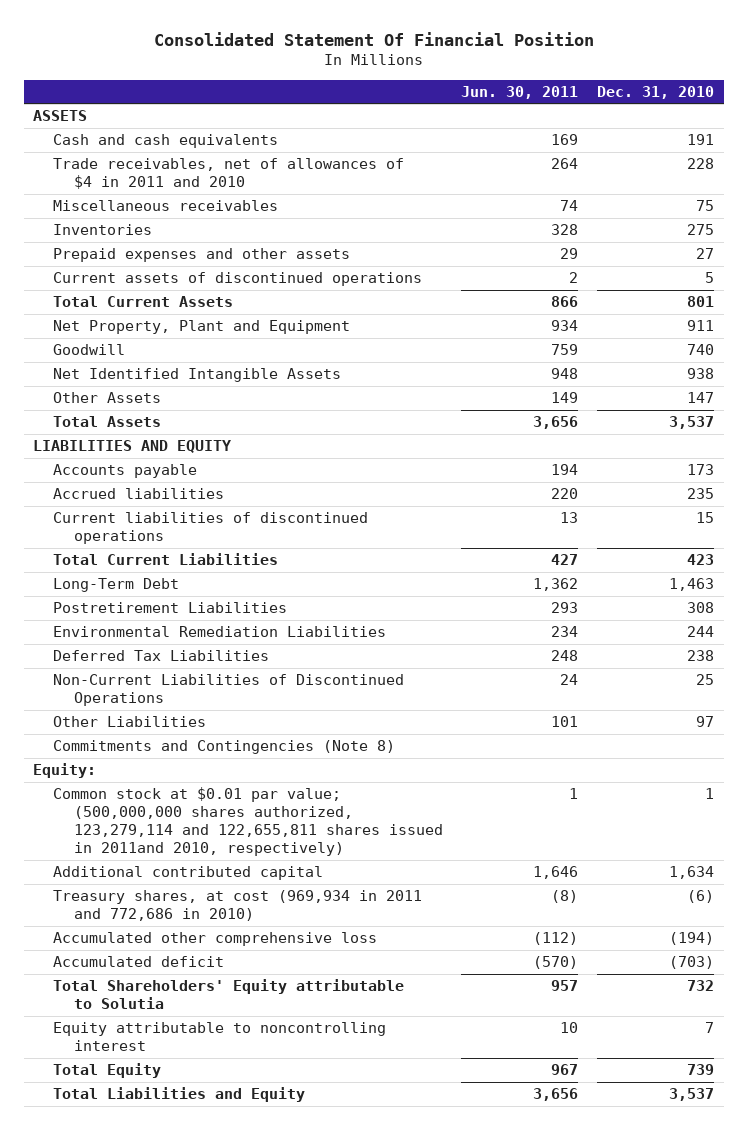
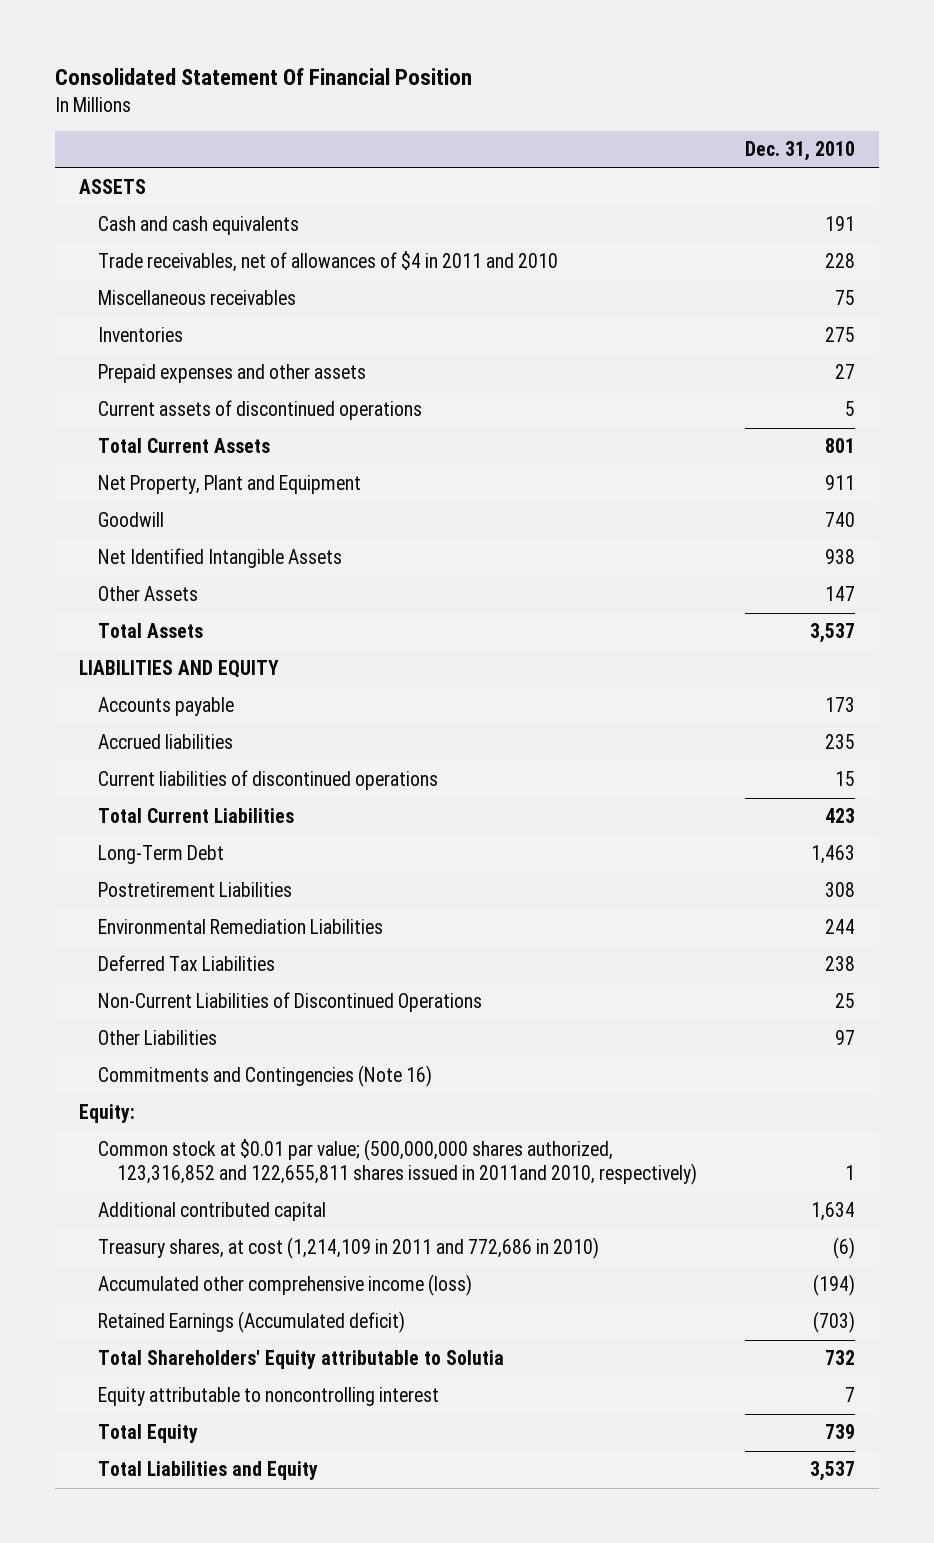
- | Jun. 30, 2011 | Dec. 31, 2010
+ | Dec. 31, 2010
- Commitments and Contingencies (Note 8)
+ Commitments and Contingencies (Note 16)
- Common stock at $0.01 par value; (500,000,000 shares authorized, 123,279,114 and 122,655,811 shares issued in 2011and 2010, respectively) | 1 | 1
+ Common stock at $0.01 par value; (500,000,000 shares authorized, 123,316,852 and 122,655,811 shares issued in 2011and 2010, respectively) | 1
- Treasury shares, at cost (969,934 in 2011 and 772,686 in 2010) | (8) | (6)
- Accumulated other comprehensive loss | (112) | (194)
- Accumulated deficit | (570) | (703)
+ Treasury shares, at cost (1,214,109 in 2011 and 772,686 in 2010) | (6)
+ Accumulated other comprehensive income (loss) | (194)
+ Retained Earnings (Accumulated deficit) | (703)

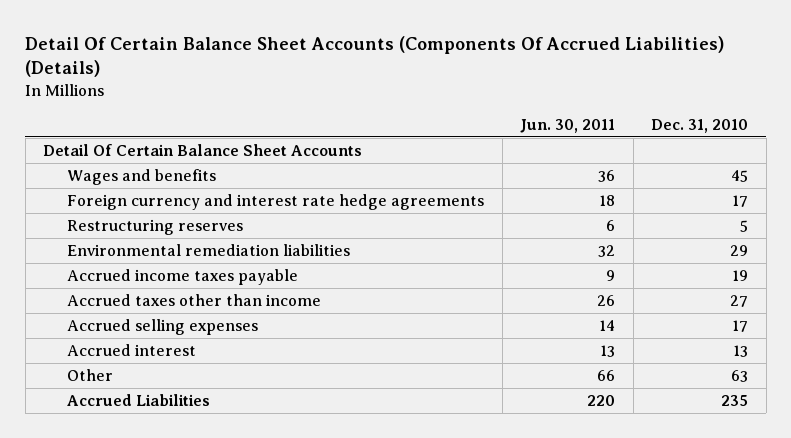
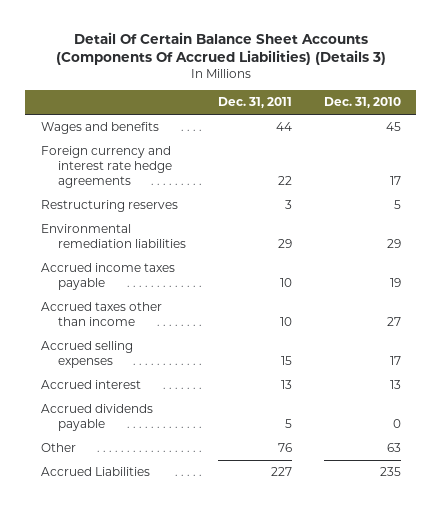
- Detail Of Certain Balance Sheet Accounts (Components Of Accrued Liabilities) (Details)
+ Detail Of Certain Balance Sheet Accounts (Components Of Accrued Liabilities) (Details 3)
- | Jun. 30, 2011 | Dec. 31, 2010
+ | Dec. 31, 2011 | Dec. 31, 2010
- Detail Of Certain Balance Sheet Accounts
+ Accrued dividends payable | 5 | 0

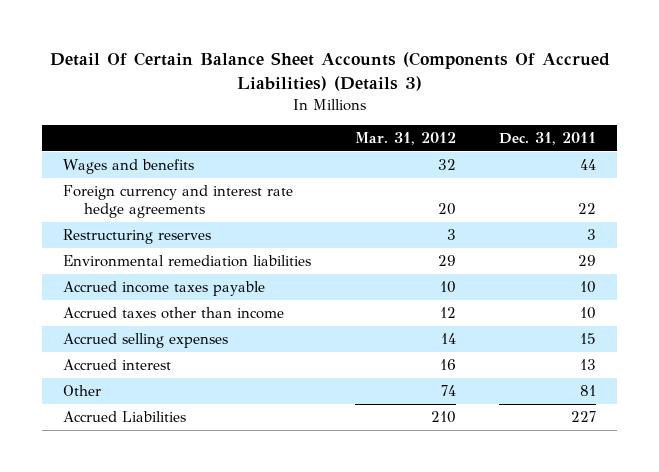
- | Dec. 31, 2011 | Dec. 31, 2010
+ | Mar. 31, 2012 | Dec. 31, 2011
- Accrued dividends payable | 5 | 0
- Other | 76 | 63
+ Other | 74 | 81

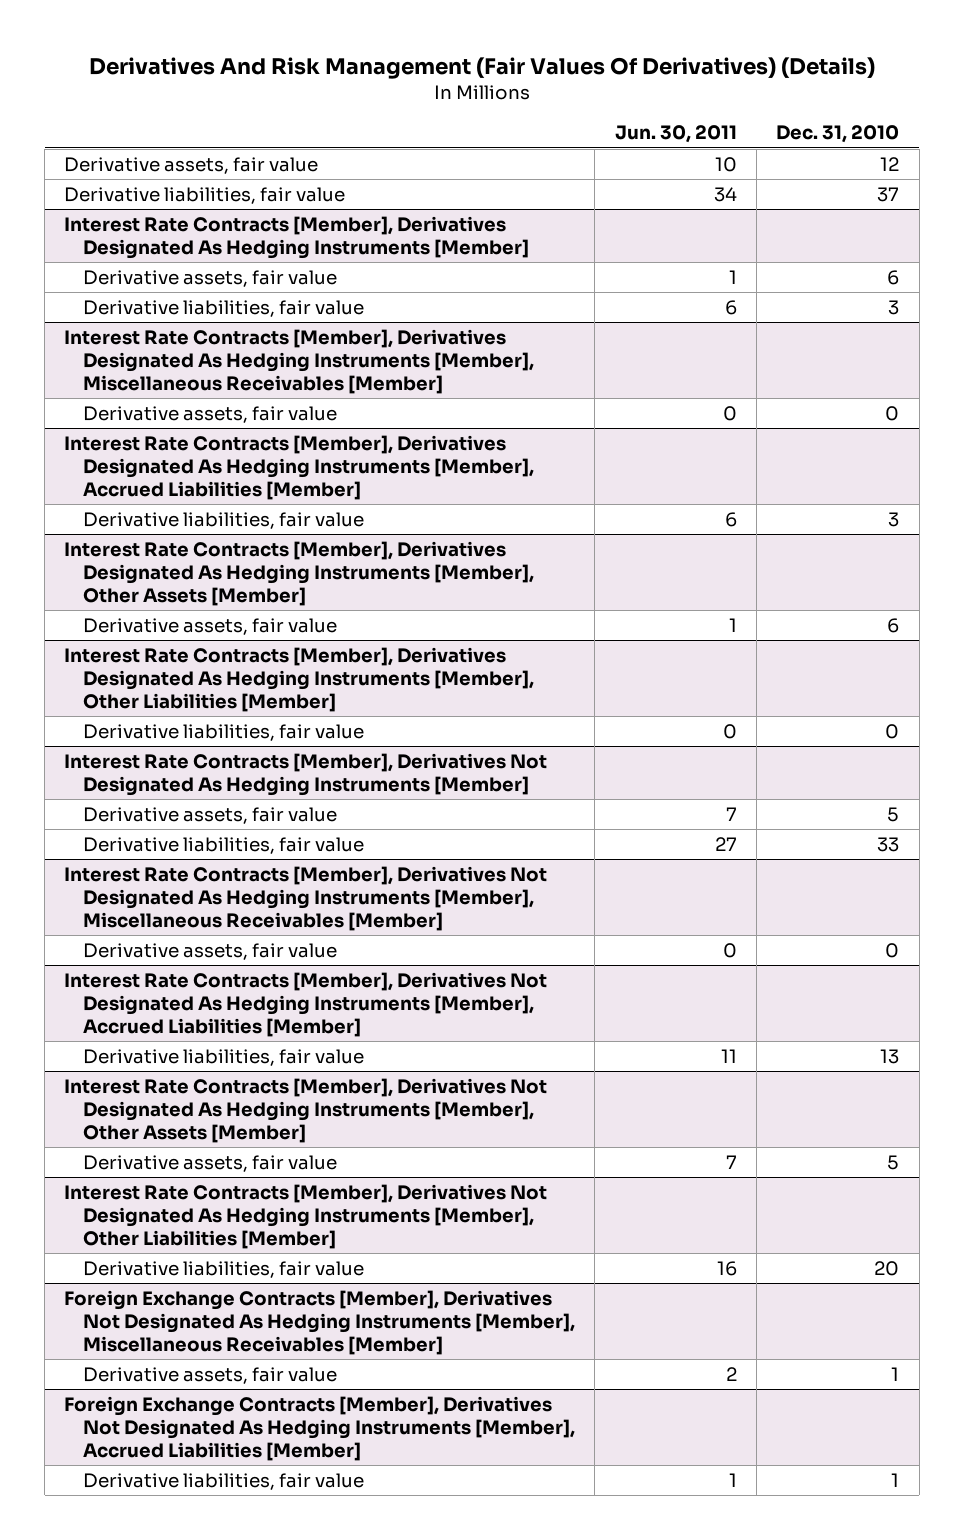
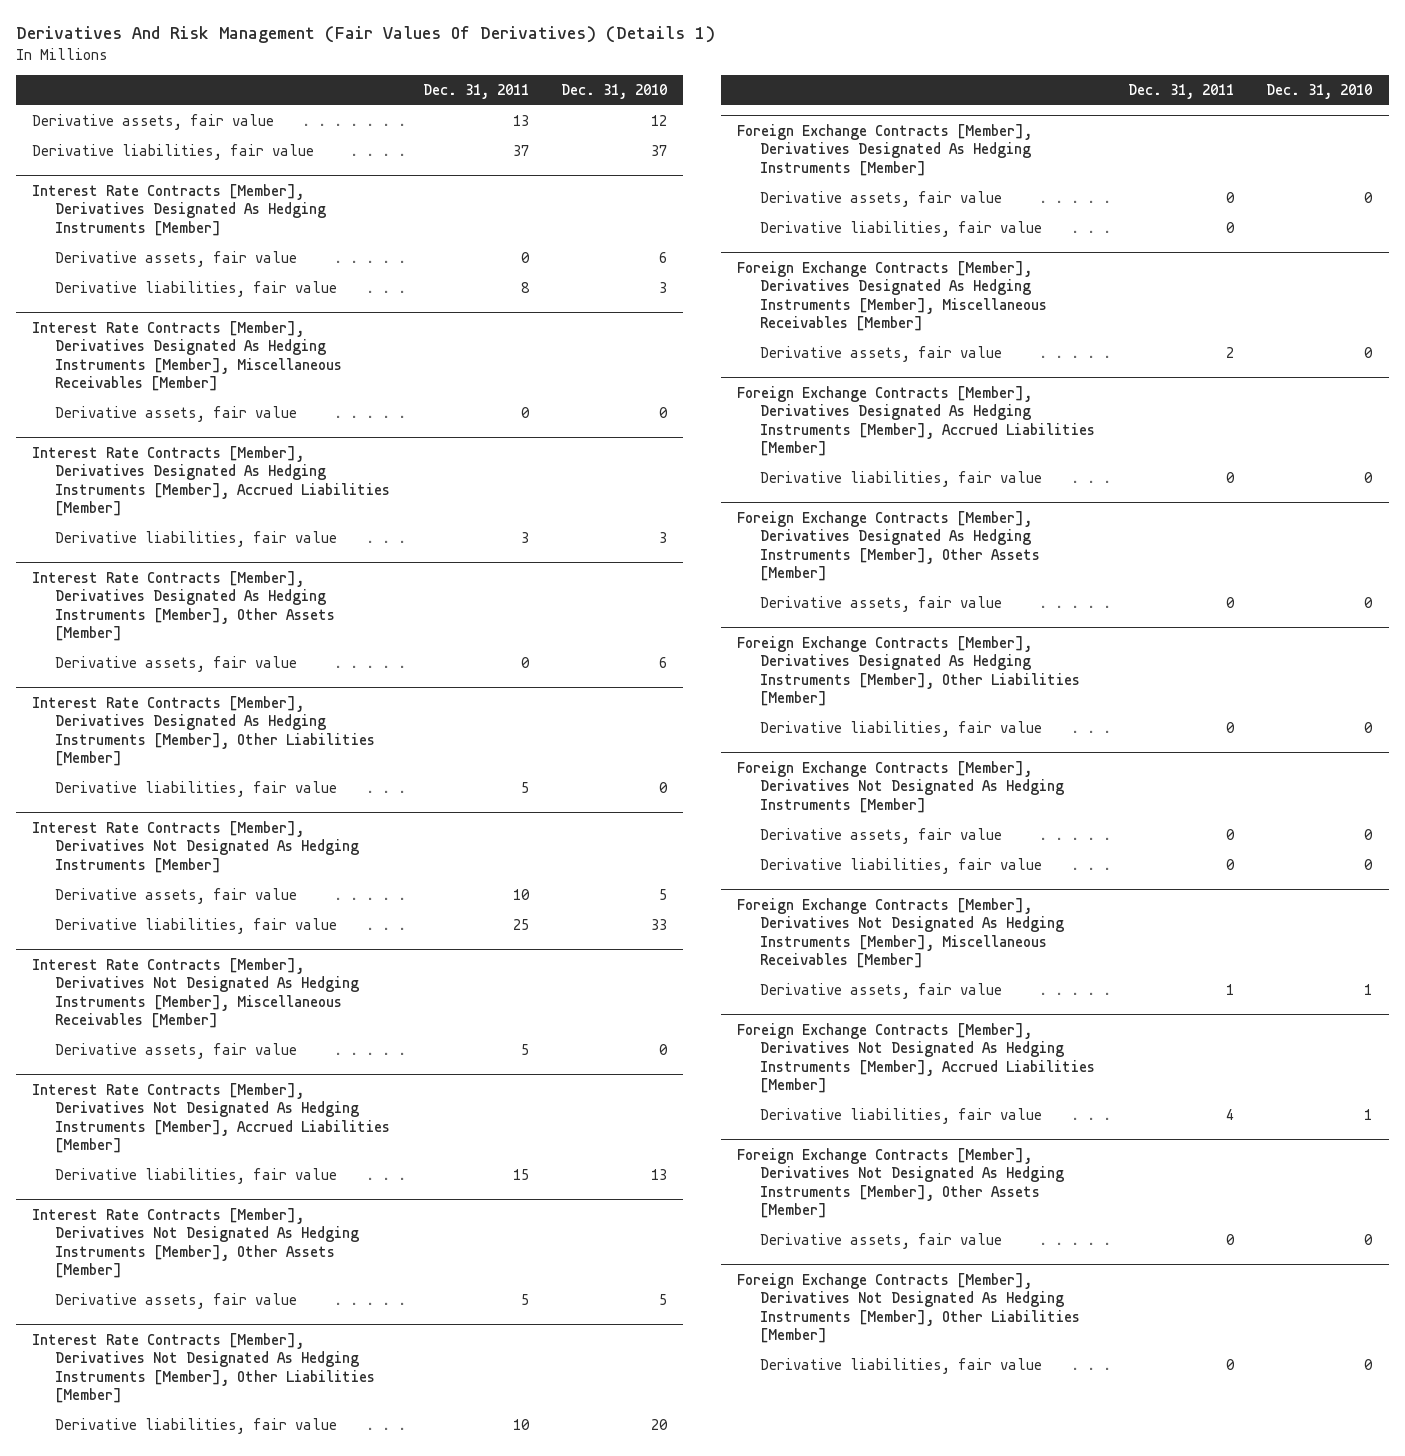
- Derivatives And Risk Management (Fair Values Of Derivatives) (Details)
+ Derivatives And Risk Management (Fair Values Of Derivatives) (Details 1)
- | Jun. 30, 2011 | Dec. 31, 2010
+ | Dec. 31, 2011 | Dec. 31, 2010
+ Foreign Exchange Contracts [Member], Derivatives Designated As Hedging Instruments [Member]
+ Derivative assets, fair value | 0 | 0
+ Derivative liabilities, fair value | 0 |
+ Foreign Exchange Contracts [Member], Derivatives Designated As Hedging Instruments [Member], Miscellaneous Receivables [Member]
+ Derivative assets, fair value | 2 | 0
+ Foreign Exchange Contracts [Member], Derivatives Designated As Hedging Instruments [Member], Accrued Liabilities [Member]
+ Derivative liabilities, fair value | 0 | 0
+ Foreign Exchange Contracts [Member], Derivatives Designated As Hedging Instruments [Member], Other Assets [Member]
+ Derivative assets, fair value | 0 | 0
+ Foreign Exchange Contracts [Member], Derivatives Designated As Hedging Instruments [Member], Other Liabilities [Member]
+ Derivative liabilities, fair value | 0 | 0
+ Foreign Exchange Contracts [Member], Derivatives Not Designated As Hedging Instruments [Member]
+ Derivative assets, fair value | 0 | 0
+ Derivative liabilities, fair value | 0 | 0
+ Foreign Exchange Contracts [Member], Derivatives Not Designated As Hedging Instruments [Member], Other Assets [Member]
+ Derivative assets, fair value | 0 | 0
+ Foreign Exchange Contracts [Member], Derivatives Not Designated As Hedging Instruments [Member], Other Liabilities [Member]
+ Derivative liabilities, fair value | 0 | 0

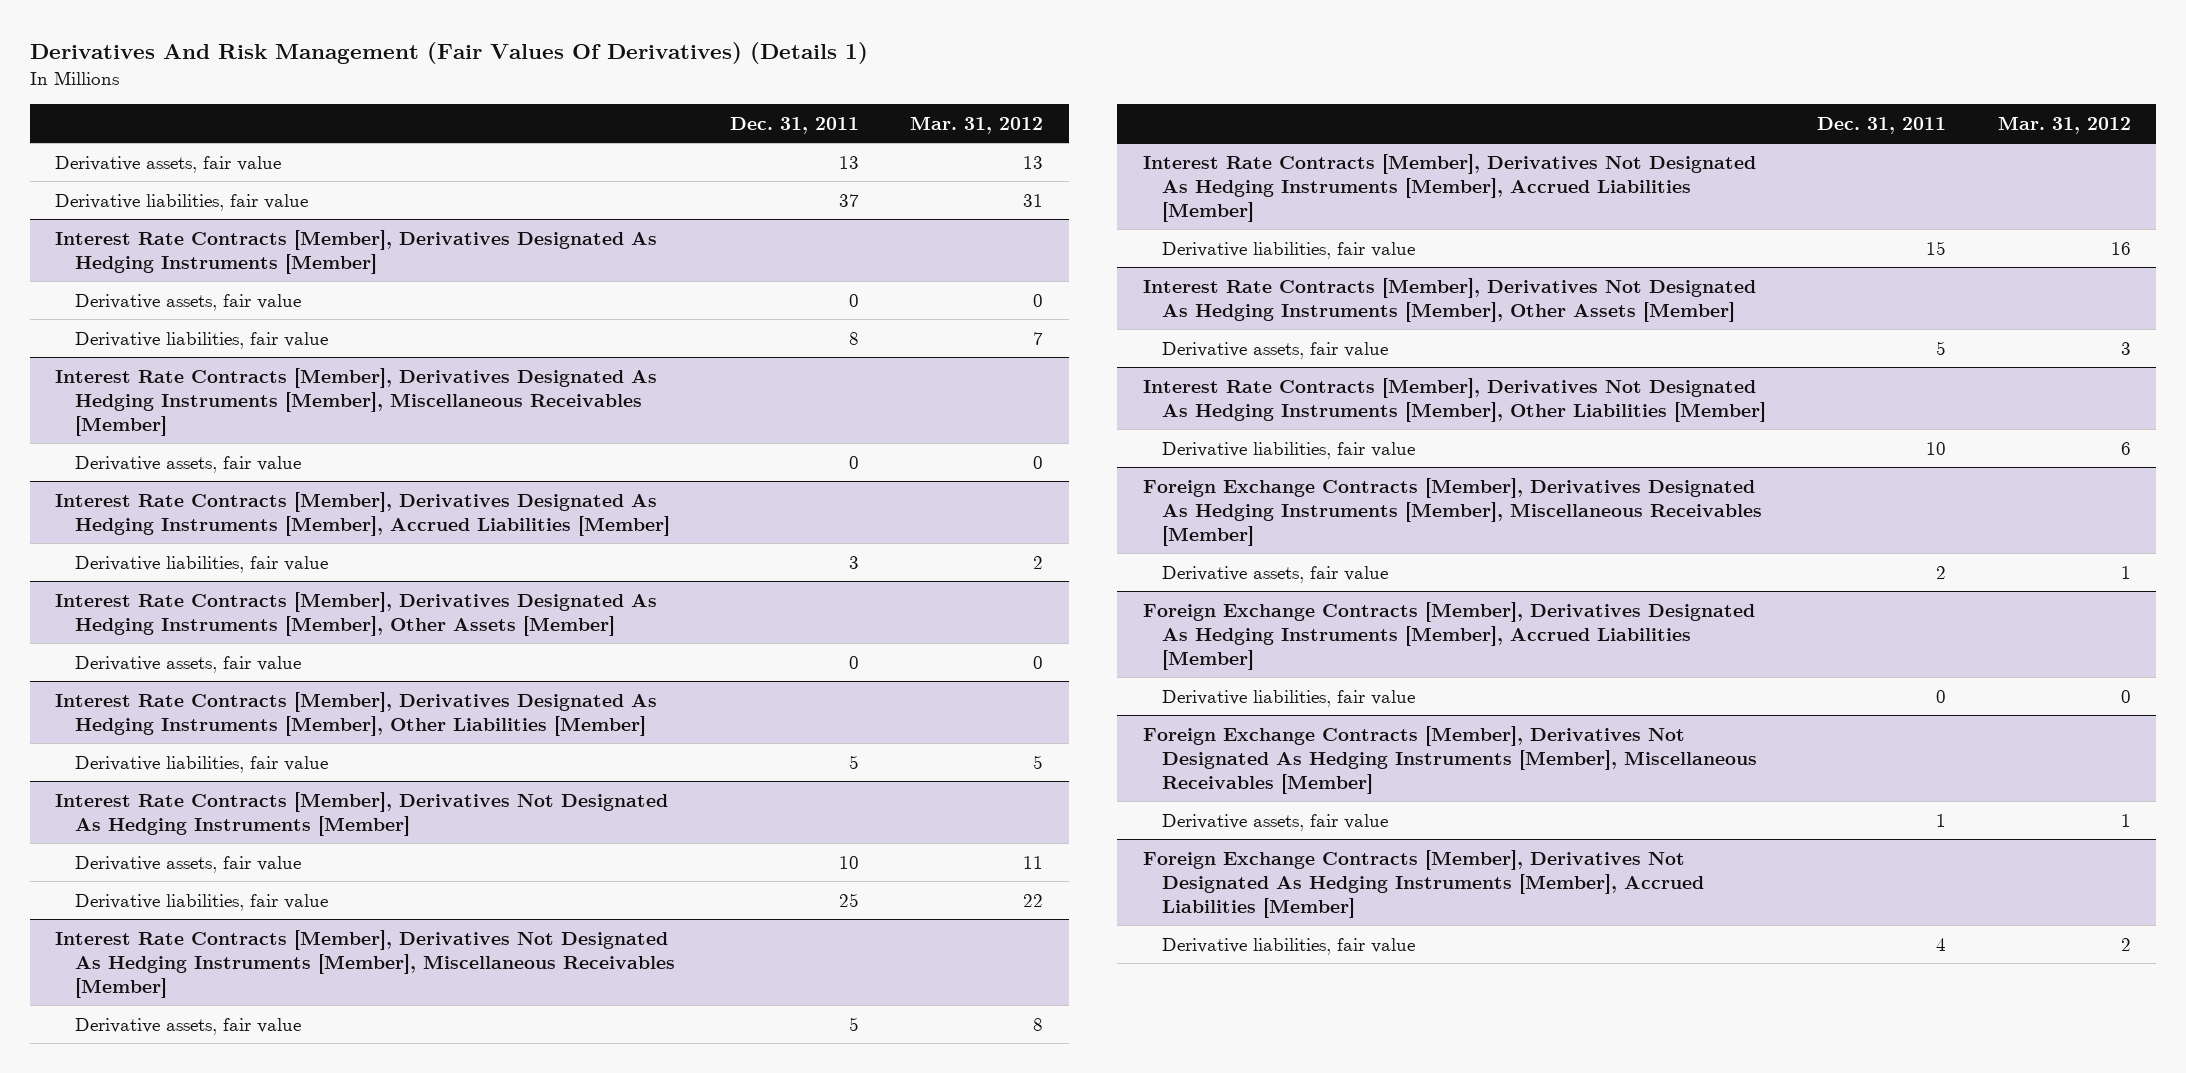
- | Dec. 31, 2011 | Dec. 31, 2010
+ | Dec. 31, 2011 | Mar. 31, 2012
- Foreign Exchange Contracts [Member], Derivatives Designated As Hedging Instruments [Member]
- Derivative assets, fair value | 0 | 0
- Derivative liabilities, fair value | 0 |
- Foreign Exchange Contracts [Member], Derivatives Designated As Hedging Instruments [Member], Other Assets [Member]
- Derivative assets, fair value | 0 | 0
- Foreign Exchange Contracts [Member], Derivatives Designated As Hedging Instruments [Member], Other Liabilities [Member]
- Derivative liabilities, fair value | 0 | 0
- Foreign Exchange Contracts [Member], Derivatives Not Designated As Hedging Instruments [Member]
- Derivative assets, fair value | 0 | 0
- Derivative liabilities, fair value | 0 | 0
- Foreign Exchange Contracts [Member], Derivatives Not Designated As Hedging Instruments [Member], Other Assets [Member]
- Derivative assets, fair value | 0 | 0
- Foreign Exchange Contracts [Member], Derivatives Not Designated As Hedging Instruments [Member], Other Liabilities [Member]
- Derivative liabilities, fair value | 0 | 0

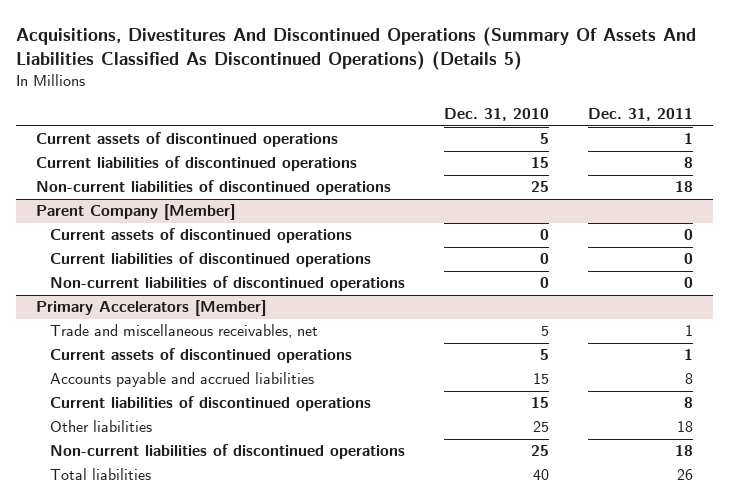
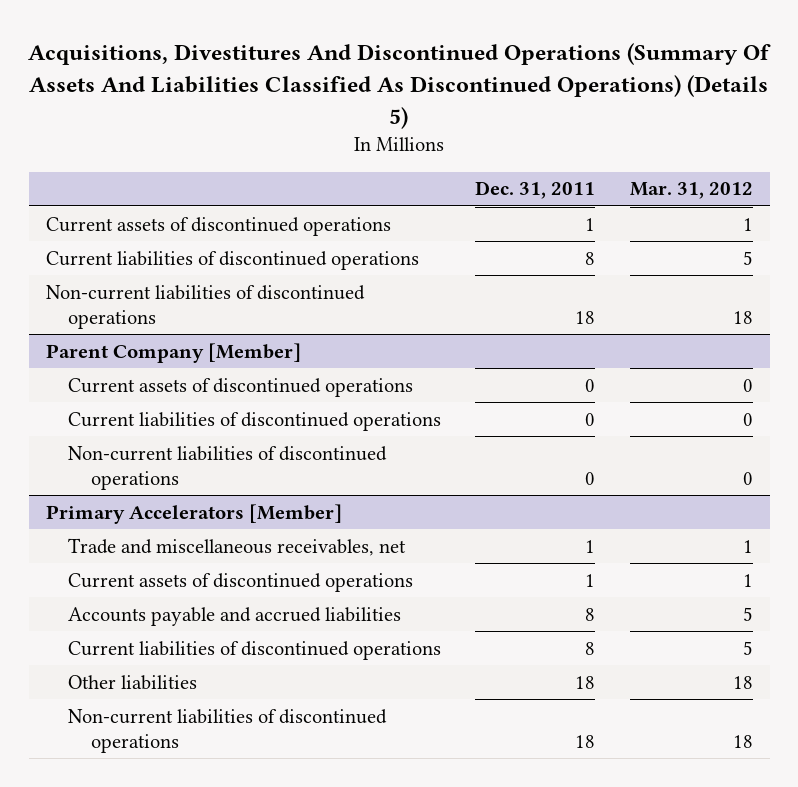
- | Dec. 31, 2010 | Dec. 31, 2011
+ | Dec. 31, 2011 | Mar. 31, 2012
@ Primary Accelerators [Member]
- Total liabilities | 40 | 26

